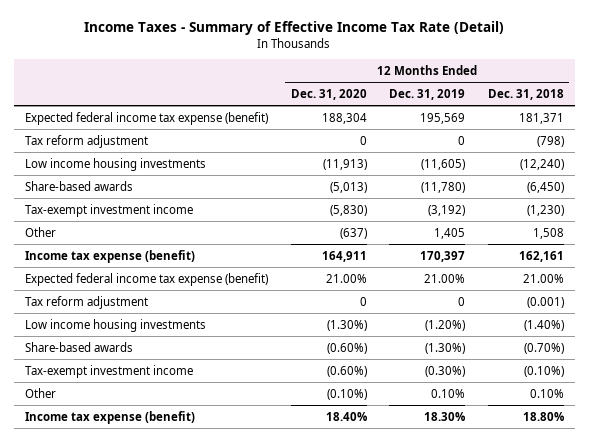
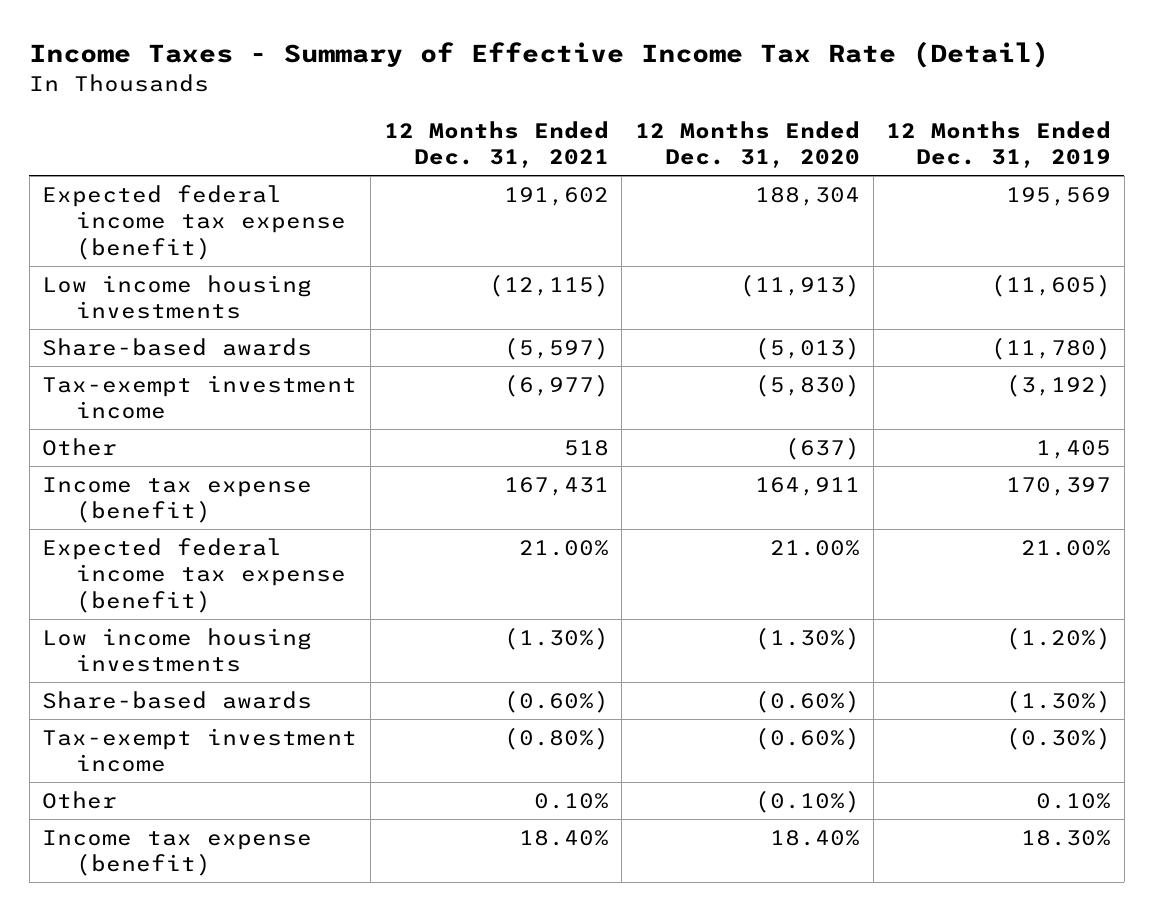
- | 12 Months Ended Dec. 31, 2020 | 12 Months Ended Dec. 31, 2019 | 12 Months Ended Dec. 31, 2018
+ | 12 Months Ended Dec. 31, 2021 | 12 Months Ended Dec. 31, 2020 | 12 Months Ended Dec. 31, 2019
- Tax reform adjustment | 0 | 0 | (798)
- Tax reform adjustment | 0 | 0 | (0.001)

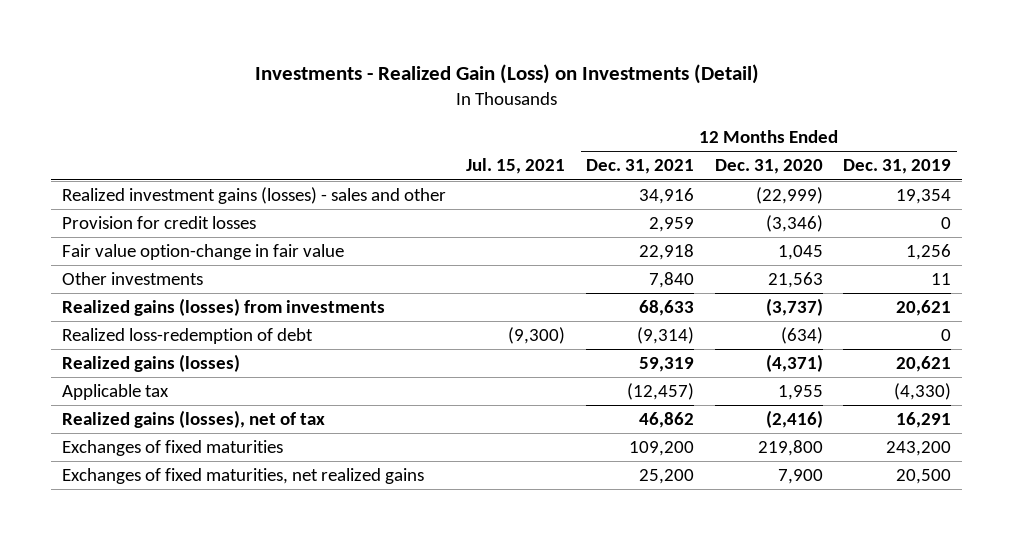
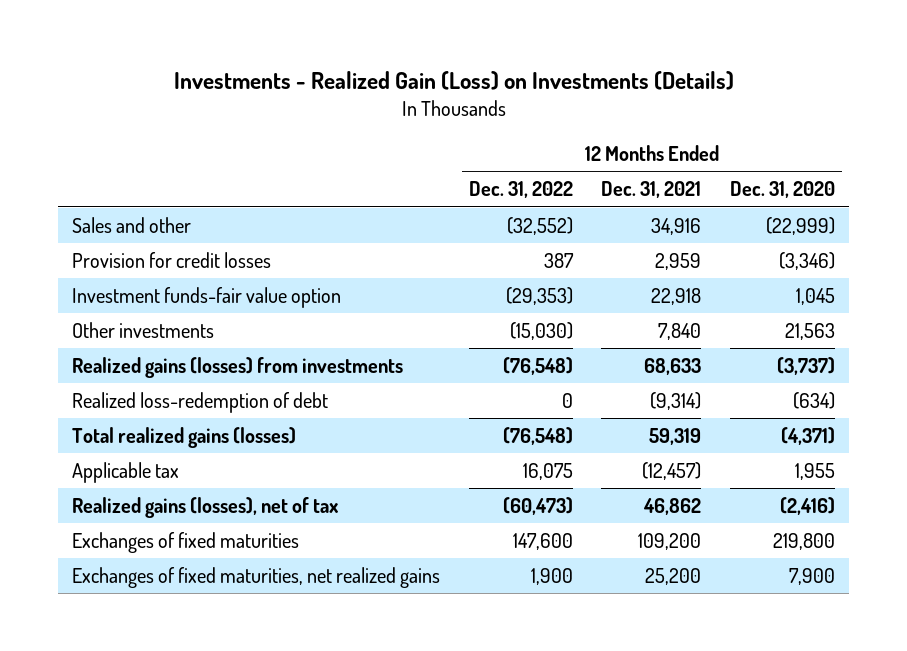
- Investments - Realized Gain (Loss) on Investments (Detail)
+ Investments - Realized Gain (Loss) on Investments (Details)
- | Jul. 15, 2021 | 12 Months Ended Dec. 31, 2021 | 12 Months Ended Dec. 31, 2020 | 12 Months Ended Dec. 31, 2019
+ | 12 Months Ended Dec. 31, 2022 | 12 Months Ended Dec. 31, 2021 | 12 Months Ended Dec. 31, 2020
- Realized investment gains (losses) - sales and other | | 34,916 | (22,999) | 19,354
+ Sales and other | (32,552) | 34,916 | (22,999)
- Fair value option-change in fair value | | 22,918 | 1,045 | 1,256
+ Investment funds-fair value option | (29,353) | 22,918 | 1,045
- Realized gains (losses) | | 59,319 | (4,371) | 20,621
+ Total realized gains (losses) | (76,548) | 59,319 | (4,371)

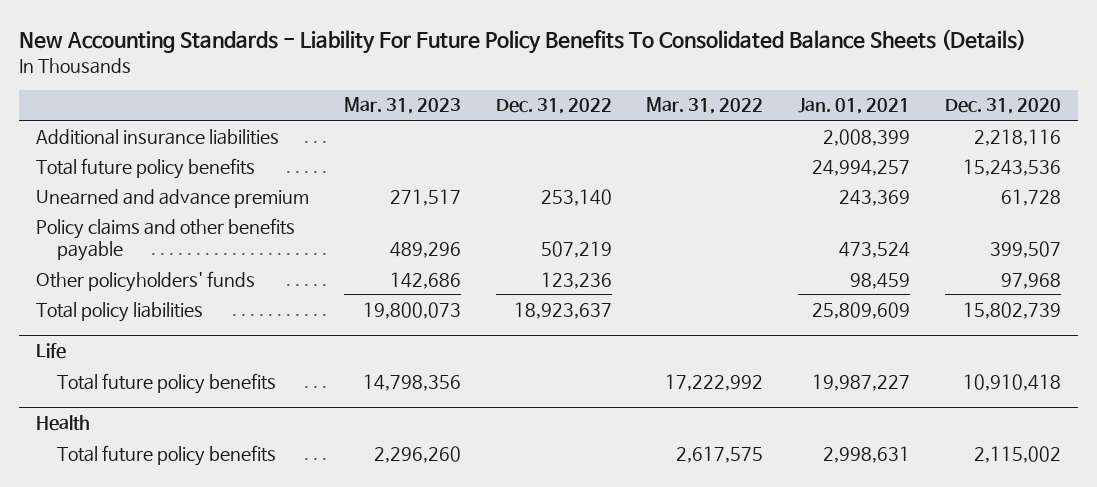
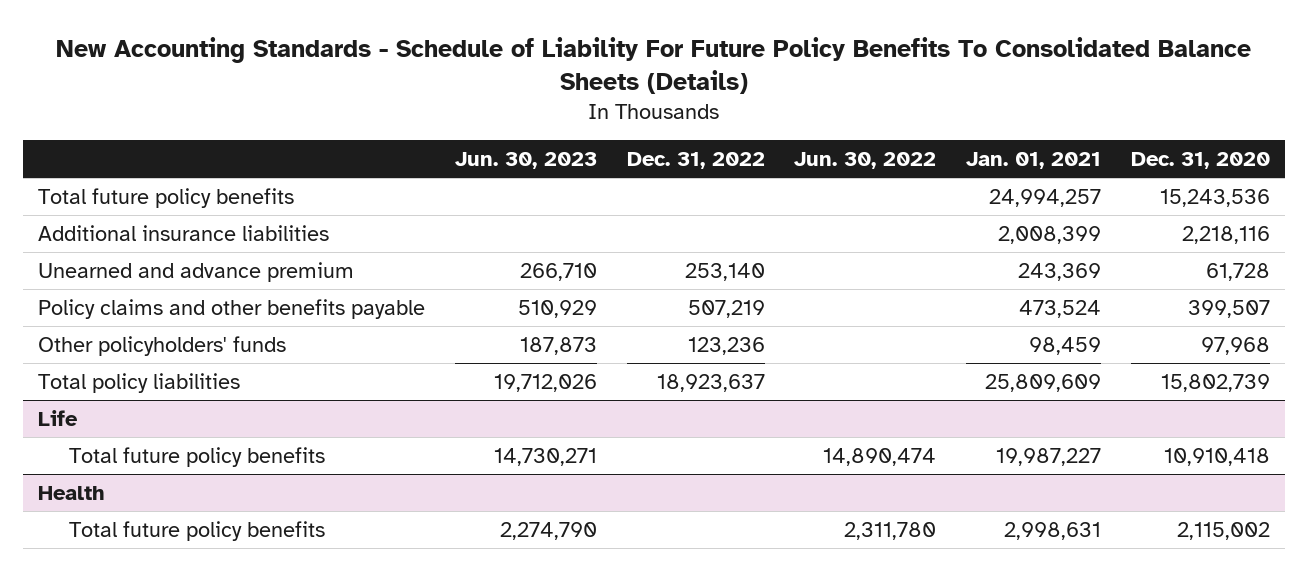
- New Accounting Standards - Liability For Future Policy Benefits To Consolidated Balance Sheets (Details)
+ New Accounting Standards - Schedule of Liability For Future Policy Benefits To Consolidated Balance Sheets (Details)
- | Mar. 31, 2023 | Dec. 31, 2022 | Mar. 31, 2022 | Jan. 01, 2021 | Dec. 31, 2020
+ | Jun. 30, 2023 | Dec. 31, 2022 | Jun. 30, 2022 | Jan. 01, 2021 | Dec. 31, 2020
moved down: Additional insurance liabilities | | | | 2,008,399 | 2,218,116

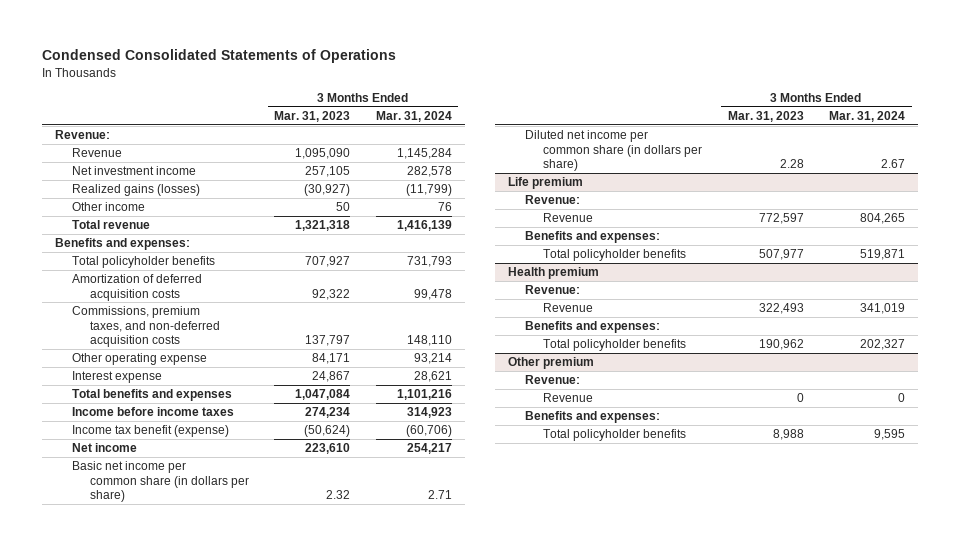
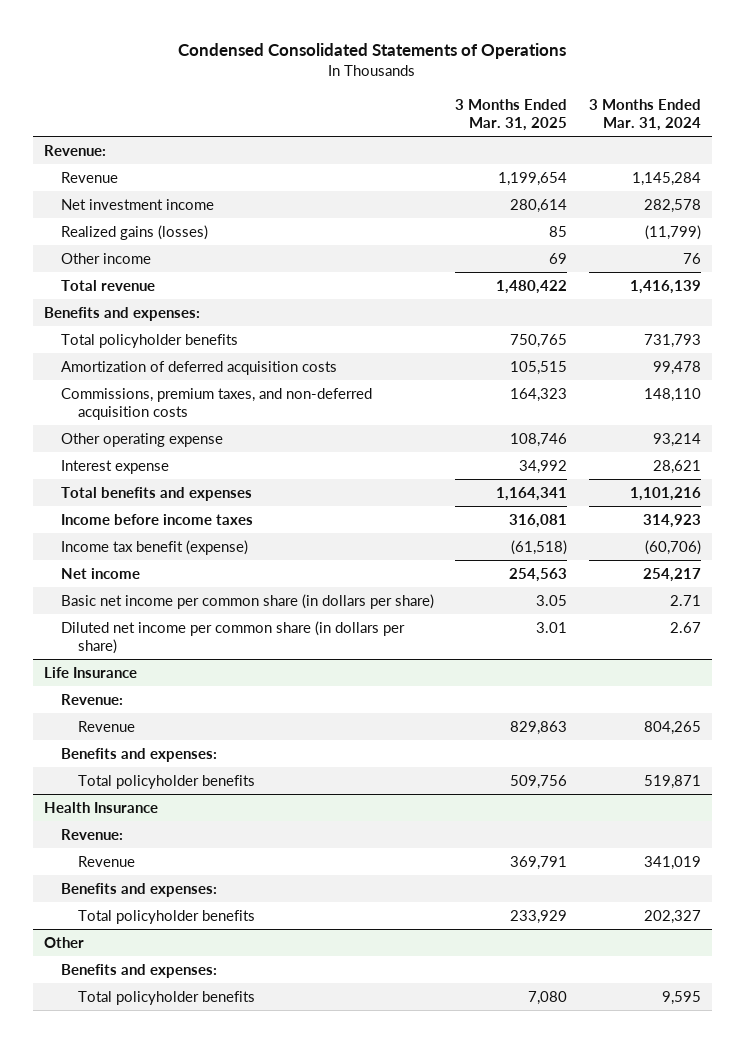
- | 3 Months Ended Mar. 31, 2023 | 3 Months Ended Mar. 31, 2024
+ | 3 Months Ended Mar. 31, 2025 | 3 Months Ended Mar. 31, 2024
- Life premium
+ Life Insurance
- Health premium
+ Health Insurance
- Other premium
- Revenue:
- Revenue | 0 | 0
+ Other

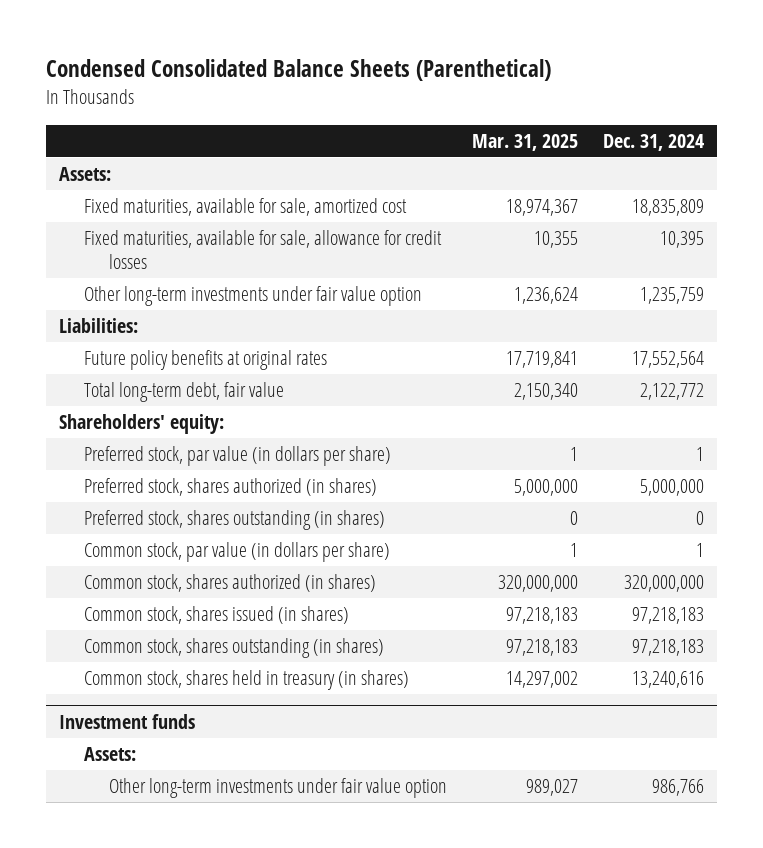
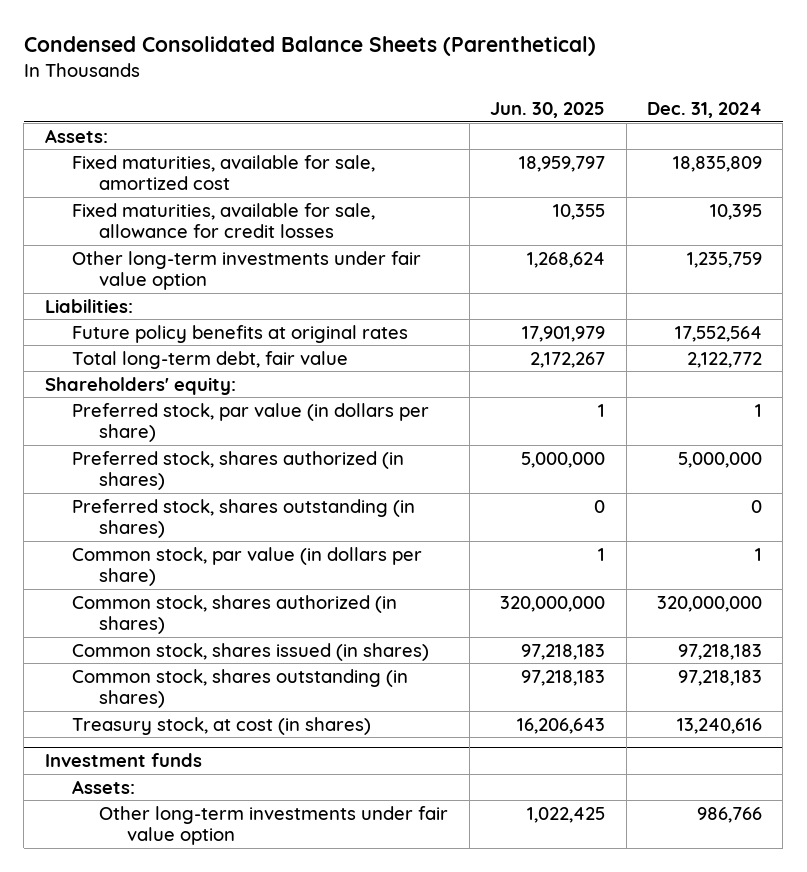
- | Mar. 31, 2025 | Dec. 31, 2024
+ | Jun. 30, 2025 | Dec. 31, 2024
- Common stock, shares held in treasury (in shares) | 14,297,002 | 13,240,616
+ Treasury stock, at cost (in shares) | 16,206,643 | 13,240,616

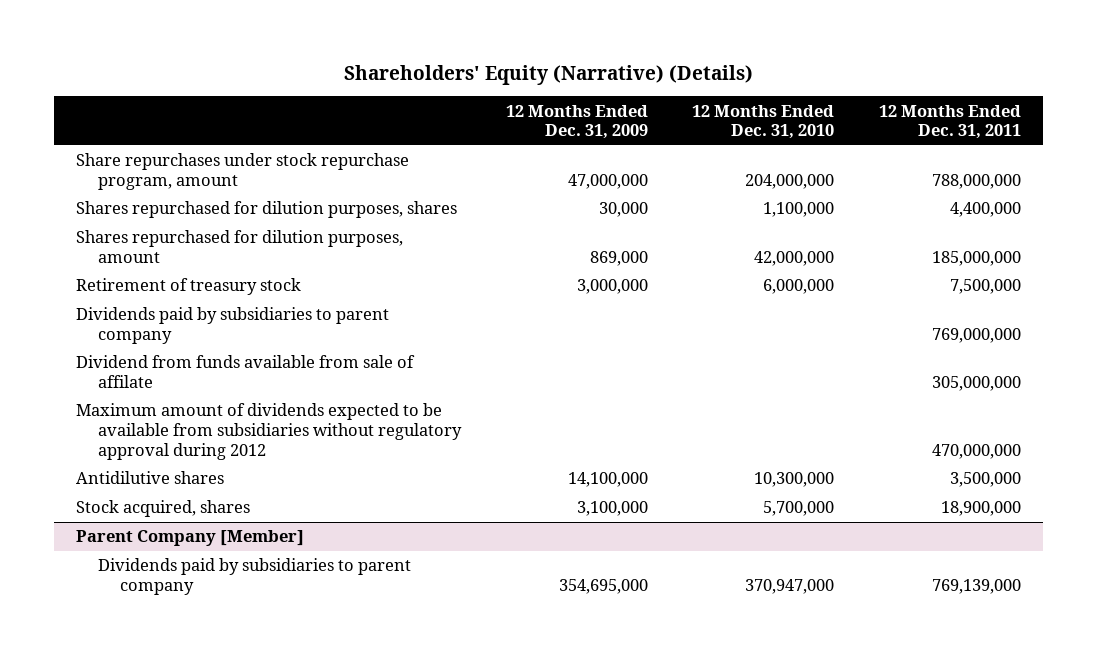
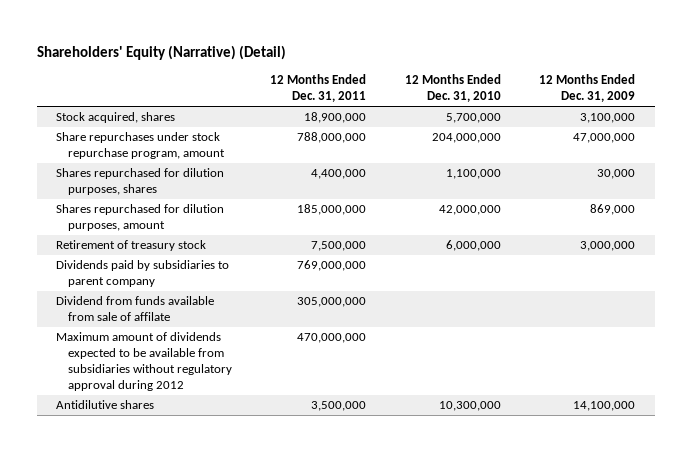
- Shareholders' Equity (Narrative) (Details)
+ Shareholders' Equity (Narrative) (Detail)
- | 12 Months Ended Dec. 31, 2009 | 12 Months Ended Dec. 31, 2010 | 12 Months Ended Dec. 31, 2011
+ | 12 Months Ended Dec. 31, 2011 | 12 Months Ended Dec. 31, 2010 | 12 Months Ended Dec. 31, 2009
moved up: Stock acquired, shares | 18,900,000 | 5,700,000 | 3,100,000
- Parent Company [Member]
- Dividends paid by subsidiaries to parent company | 354,695,000 | 370,947,000 | 769,139,000

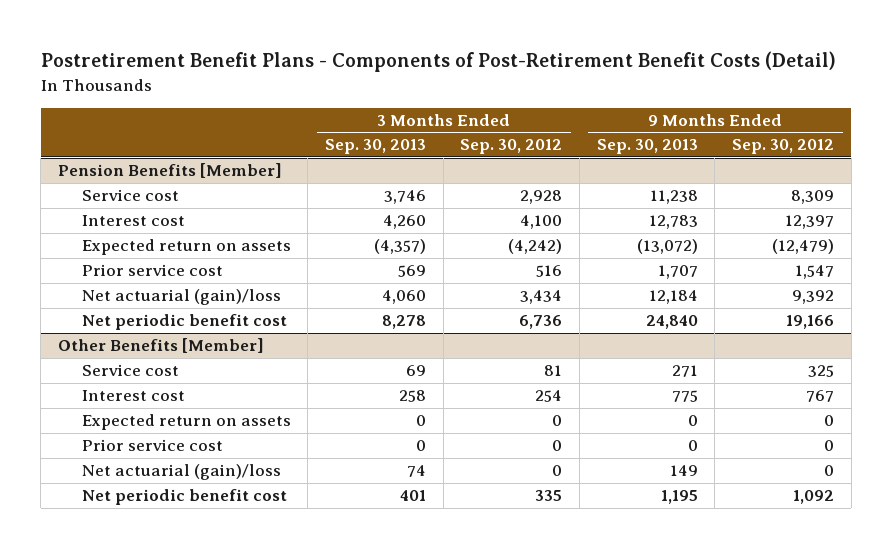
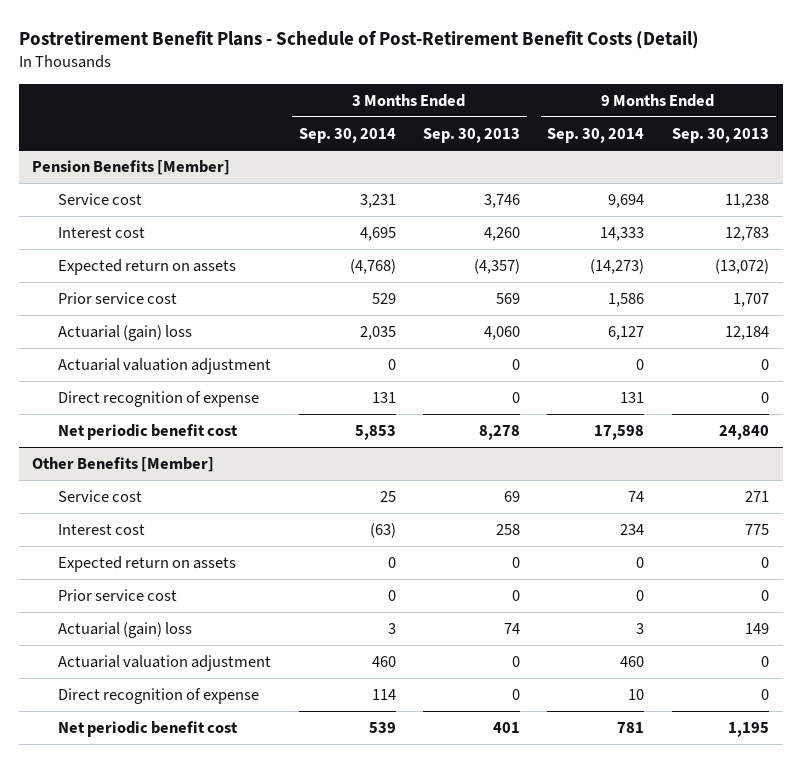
- Postretirement Benefit Plans - Components of Post-Retirement Benefit Costs (Detail)
+ Postretirement Benefit Plans - Schedule of Post-Retirement Benefit Costs (Detail)
- | 3 Months Ended Sep. 30, 2013 | 3 Months Ended Sep. 30, 2012 | 9 Months Ended Sep. 30, 2013 | 9 Months Ended Sep. 30, 2012
+ | 3 Months Ended Sep. 30, 2014 | 3 Months Ended Sep. 30, 2013 | 9 Months Ended Sep. 30, 2014 | 9 Months Ended Sep. 30, 2013
@ Pension Benefits [Member]
- Net actuarial (gain)/loss | 4,060 | 3,434 | 12,184 | 9,392
+ Actuarial (gain) loss | 2,035 | 4,060 | 6,127 | 12,184
+ Actuarial valuation adjustment | 0 | 0 | 0 | 0
+ Direct recognition of expense | 131 | 0 | 131 | 0
@ Other Benefits [Member]
- Net actuarial (gain)/loss | 74 | 0 | 149 | 0
+ Actuarial (gain) loss | 3 | 74 | 3 | 149
+ Actuarial valuation adjustment | 460 | 0 | 460 | 0
+ Direct recognition of expense | 114 | 0 | 10 | 0

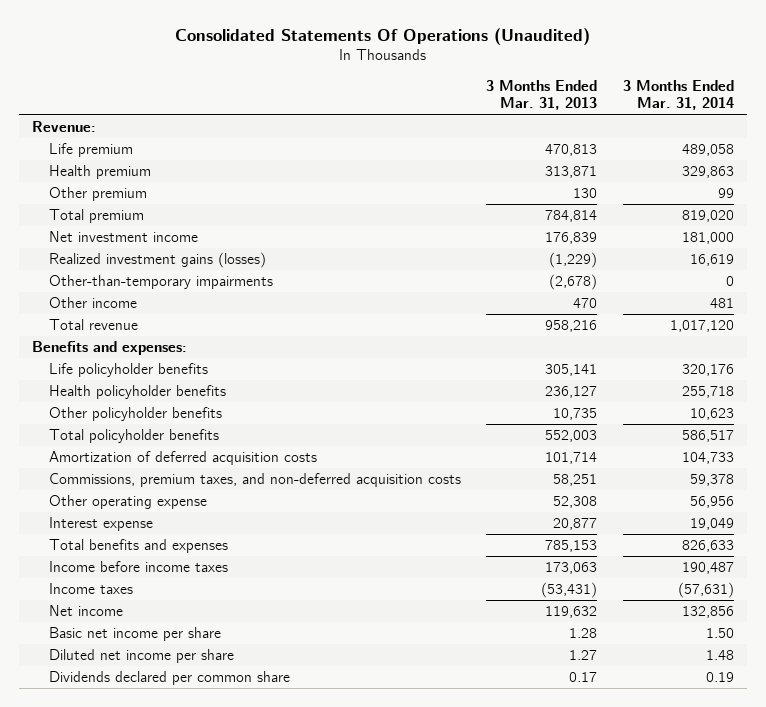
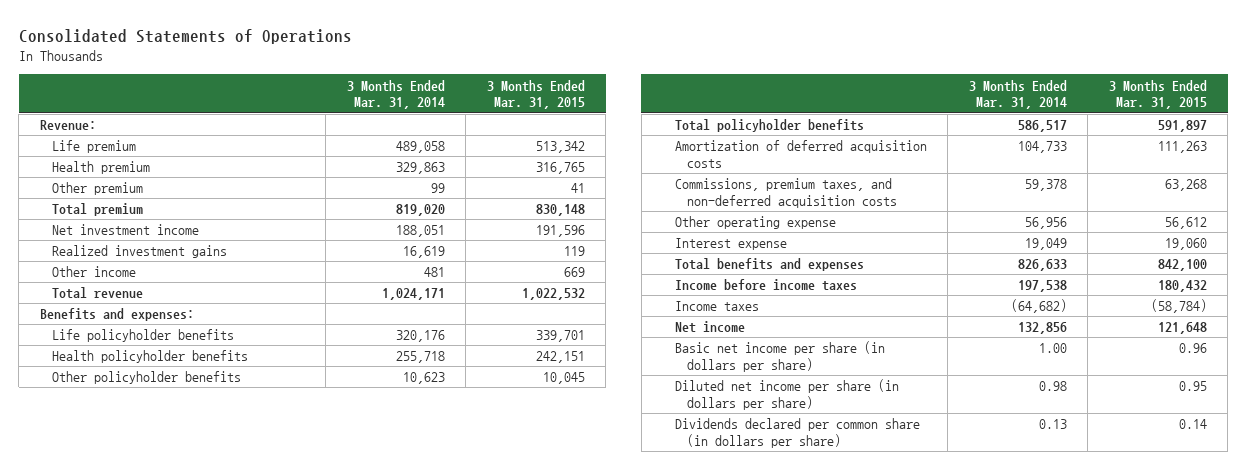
- Consolidated Statements Of Operations (Unaudited)
+ Consolidated Statements of Operations
- | 3 Months Ended Mar. 31, 2013 | 3 Months Ended Mar. 31, 2014
+ | 3 Months Ended Mar. 31, 2014 | 3 Months Ended Mar. 31, 2015
- Net investment income | 176,839 | 181,000
- Realized investment gains (losses) | (1,229) | 16,619
- Other-than-temporary impairments | (2,678) | 0
+ Net investment income | 188,051 | 191,596
+ Realized investment gains | 16,619 | 119
- Total revenue | 958,216 | 1,017,120
+ Total revenue | 1,024,171 | 1,022,532
- Income before income taxes | 173,063 | 190,487
- Income taxes | (53,431) | (57,631)
+ Income before income taxes | 197,538 | 180,432
+ Income taxes | (64,682) | (58,784)
- Basic net income per share | 1.28 | 1.50
- Diluted net income per share | 1.27 | 1.48
- Dividends declared per common share | 0.17 | 0.19
+ Basic net income per share (in dollars per share) | 1.00 | 0.96
+ Diluted net income per share (in dollars per share) | 0.98 | 0.95
+ Dividends declared per common share (in dollars per share) | 0.13 | 0.14

